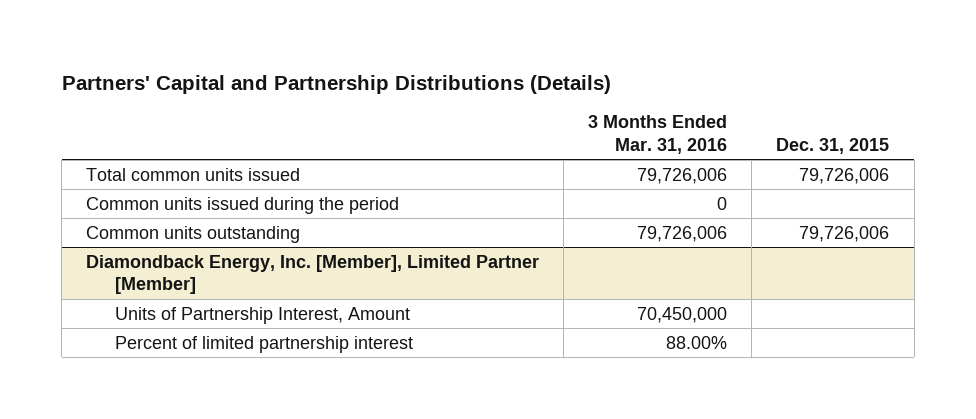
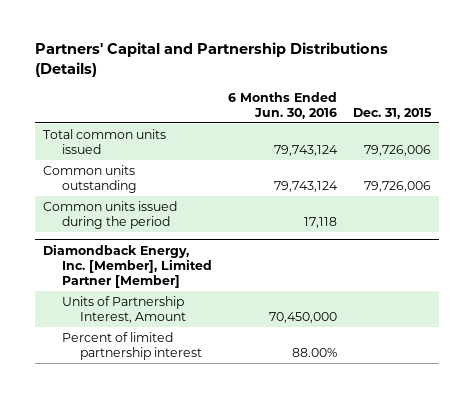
- | 3 Months Ended Mar. 31, 2016 | Dec. 31, 2015
+ | 6 Months Ended Jun. 30, 2016 | Dec. 31, 2015
moved down: Common units issued during the period | 17,118 |

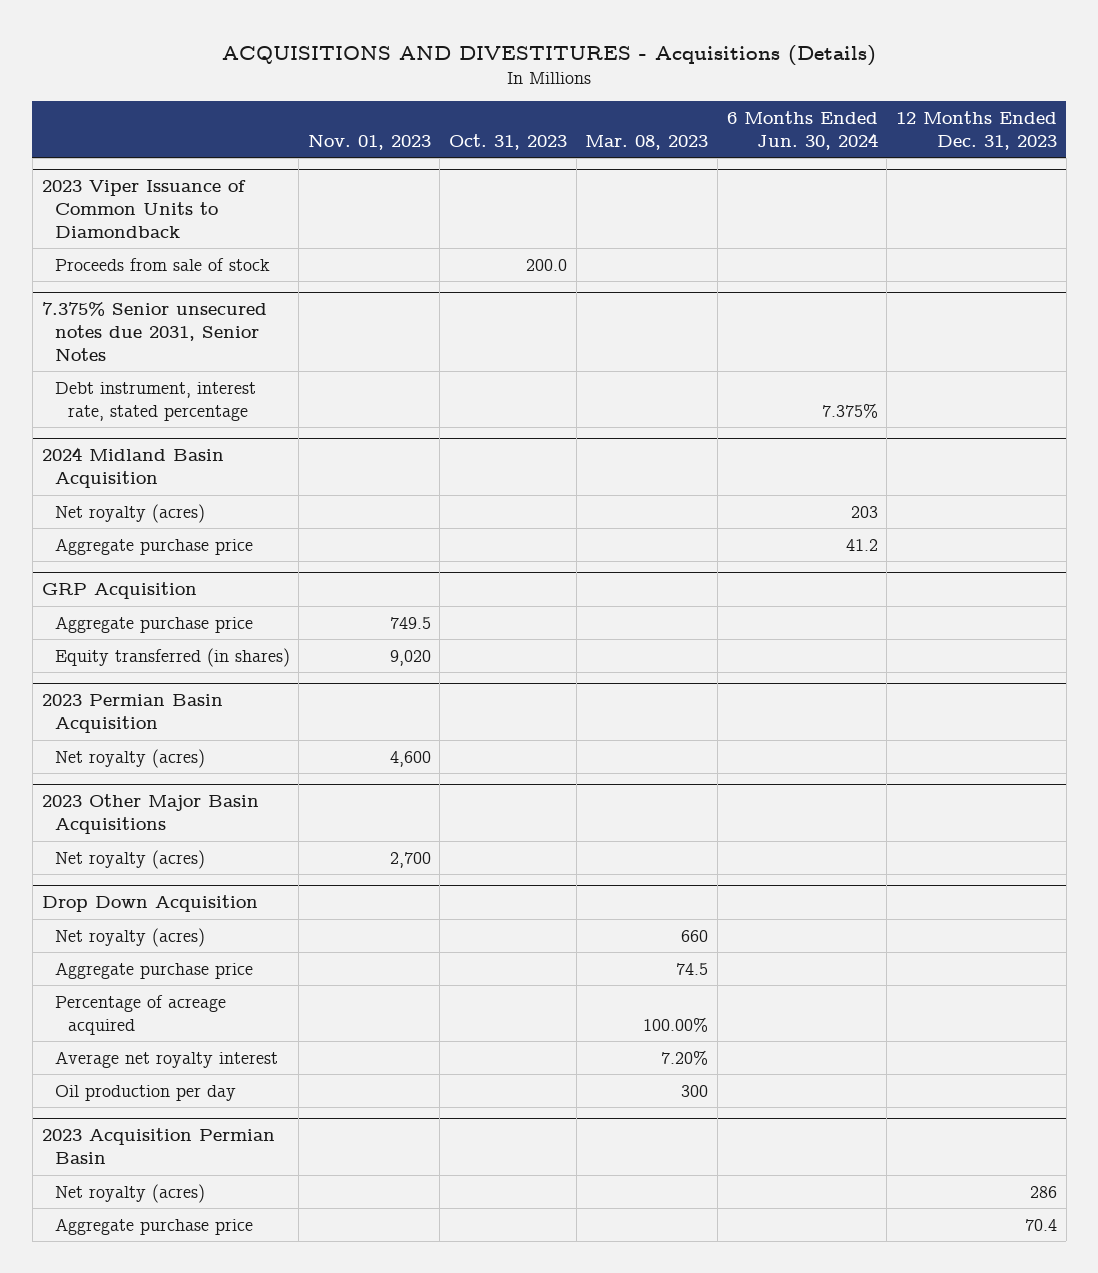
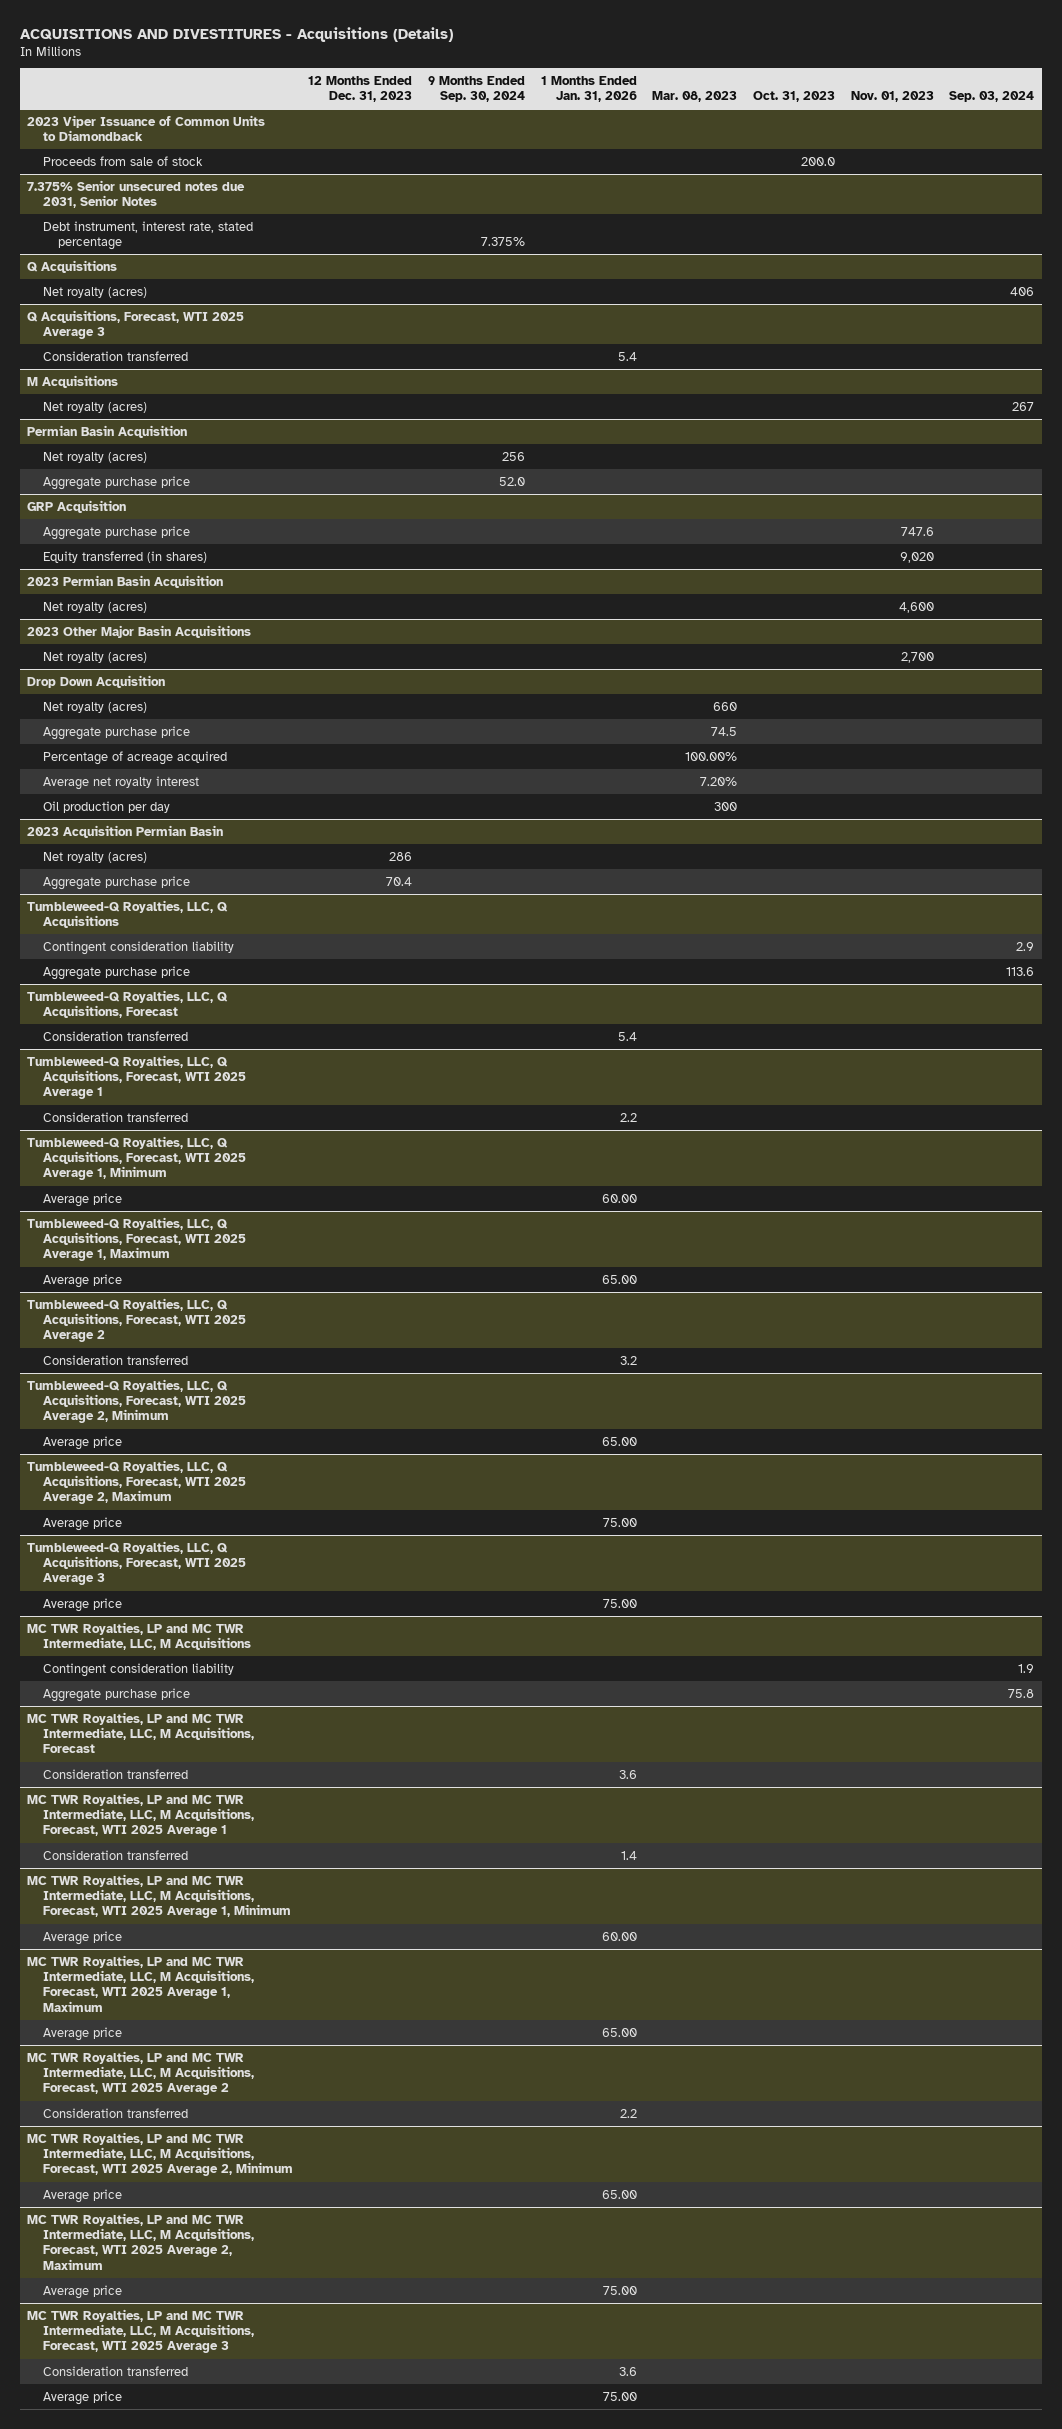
- | Nov. 01, 2023 | Oct. 31, 2023 | Mar. 08, 2023 | 6 Months Ended Jun. 30, 2024 | 12 Months Ended Dec. 31, 2023
+ | 12 Months Ended Dec. 31, 2023 | 9 Months Ended Sep. 30, 2024 | 1 Months Ended Jan. 31, 2026 | Mar. 08, 2023 | Oct. 31, 2023 | Nov. 01, 2023 | Sep. 03, 2024
- 2024 Midland Basin Acquisition
- Net royalty (acres) | | | | 203 |
- Aggregate purchase price | | | | 41.2 |
+ Q Acquisitions
+ Net royalty (acres) | | | | | | | 406
+ Q Acquisitions, Forecast, WTI 2025 Average 3
+ Consideration transferred | | | 5.4 | | | |
+ M Acquisitions
+ Net royalty (acres) | | | | | | | 267
+ Permian Basin Acquisition
+ Net royalty (acres) | | 256 | | | | |
+ Aggregate purchase price | | 52.0 | | | | |
@ GRP Acquisition
- Aggregate purchase price | 749.5 | | | |
+ Aggregate purchase price | | | | | | 747.6 |
+ Tumbleweed-Q Royalties, LLC, Q Acquisitions
+ Contingent consideration liability | | | | | | | 2.9
+ Aggregate purchase price | | | | | | | 113.6
+ Tumbleweed-Q Royalties, LLC, Q Acquisitions, Forecast
+ Consideration transferred | | | 5.4 | | | |
+ Tumbleweed-Q Royalties, LLC, Q Acquisitions, Forecast, WTI 2025 Average 1
+ Consideration transferred | | | 2.2 | | | |
+ Tumbleweed-Q Royalties, LLC, Q Acquisitions, Forecast, WTI 2025 Average 1, Minimum
+ Average price | | | 60.00 | | | |
+ Tumbleweed-Q Royalties, LLC, Q Acquisitions, Forecast, WTI 2025 Average 1, Maximum
+ Average price | | | 65.00 | | | |
+ Tumbleweed-Q Royalties, LLC, Q Acquisitions, Forecast, WTI 2025 Average 2
+ Consideration transferred | | | 3.2 | | | |
+ Tumbleweed-Q Royalties, LLC, Q Acquisitions, Forecast, WTI 2025 Average 2, Minimum
+ Average price | | | 65.00 | | | |
+ Tumbleweed-Q Royalties, LLC, Q Acquisitions, Forecast, WTI 2025 Average 2, Maximum
+ Average price | | | 75.00 | | | |
+ Tumbleweed-Q Royalties, LLC, Q Acquisitions, Forecast, WTI 2025 Average 3
+ Average price | | | 75.00 | | | |
+ MC TWR Royalties, LP and MC TWR Intermediate, LLC, M Acquisitions
+ Contingent consideration liability | | | | | | | 1.9
+ Aggregate purchase price | | | | | | | 75.8
+ MC TWR Royalties, LP and MC TWR Intermediate, LLC, M Acquisitions, Forecast
+ Consideration transferred | | | 3.6 | | | |
+ MC TWR Royalties, LP and MC TWR Intermediate, LLC, M Acquisitions, Forecast, WTI 2025 Average 1
+ Consideration transferred | | | 1.4 | | | |
+ MC TWR Royalties, LP and MC TWR Intermediate, LLC, M Acquisitions, Forecast, WTI 2025 Average 1, Minimum
+ Average price | | | 60.00 | | | |
+ MC TWR Royalties, LP and MC TWR Intermediate, LLC, M Acquisitions, Forecast, WTI 2025 Average 1, Maximum
+ Average price | | | 65.00 | | | |
+ MC TWR Royalties, LP and MC TWR Intermediate, LLC, M Acquisitions, Forecast, WTI 2025 Average 2
+ Consideration transferred | | | 2.2 | | | |
+ MC TWR Royalties, LP and MC TWR Intermediate, LLC, M Acquisitions, Forecast, WTI 2025 Average 2, Minimum
+ Average price | | | 65.00 | | | |
+ MC TWR Royalties, LP and MC TWR Intermediate, LLC, M Acquisitions, Forecast, WTI 2025 Average 2, Maximum
+ Average price | | | 75.00 | | | |
+ MC TWR Royalties, LP and MC TWR Intermediate, LLC, M Acquisitions, Forecast, WTI 2025 Average 3
+ Consideration transferred | | | 3.6 | | | |
+ Average price | | | 75.00 | | | |

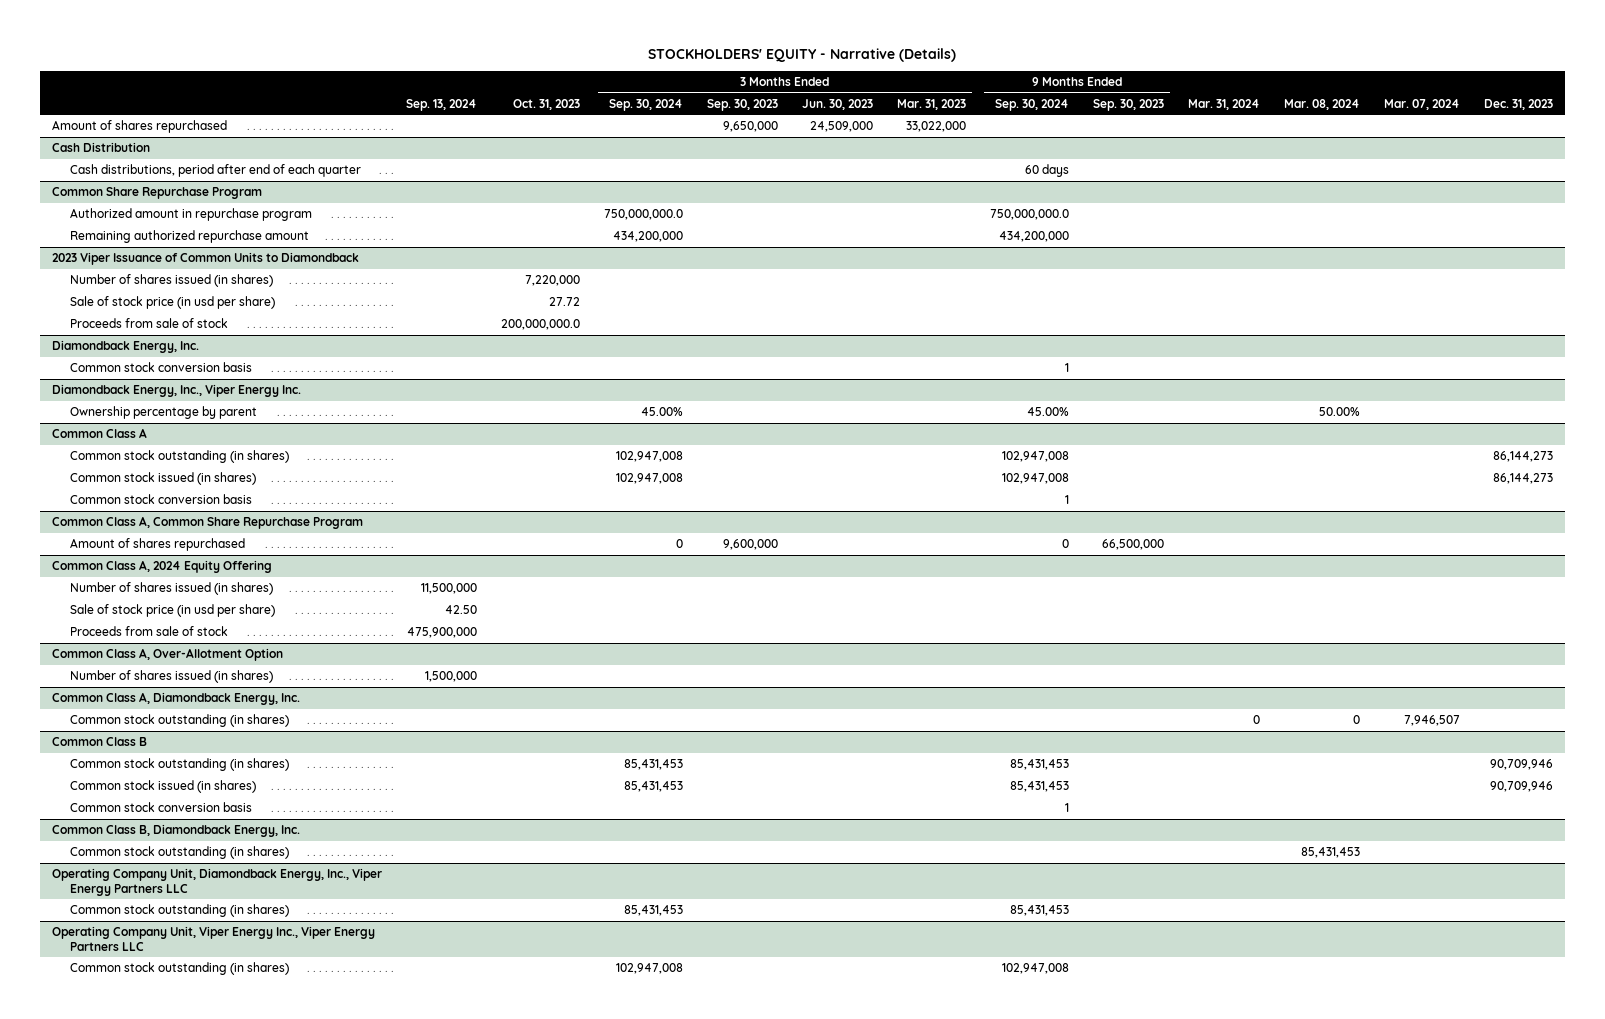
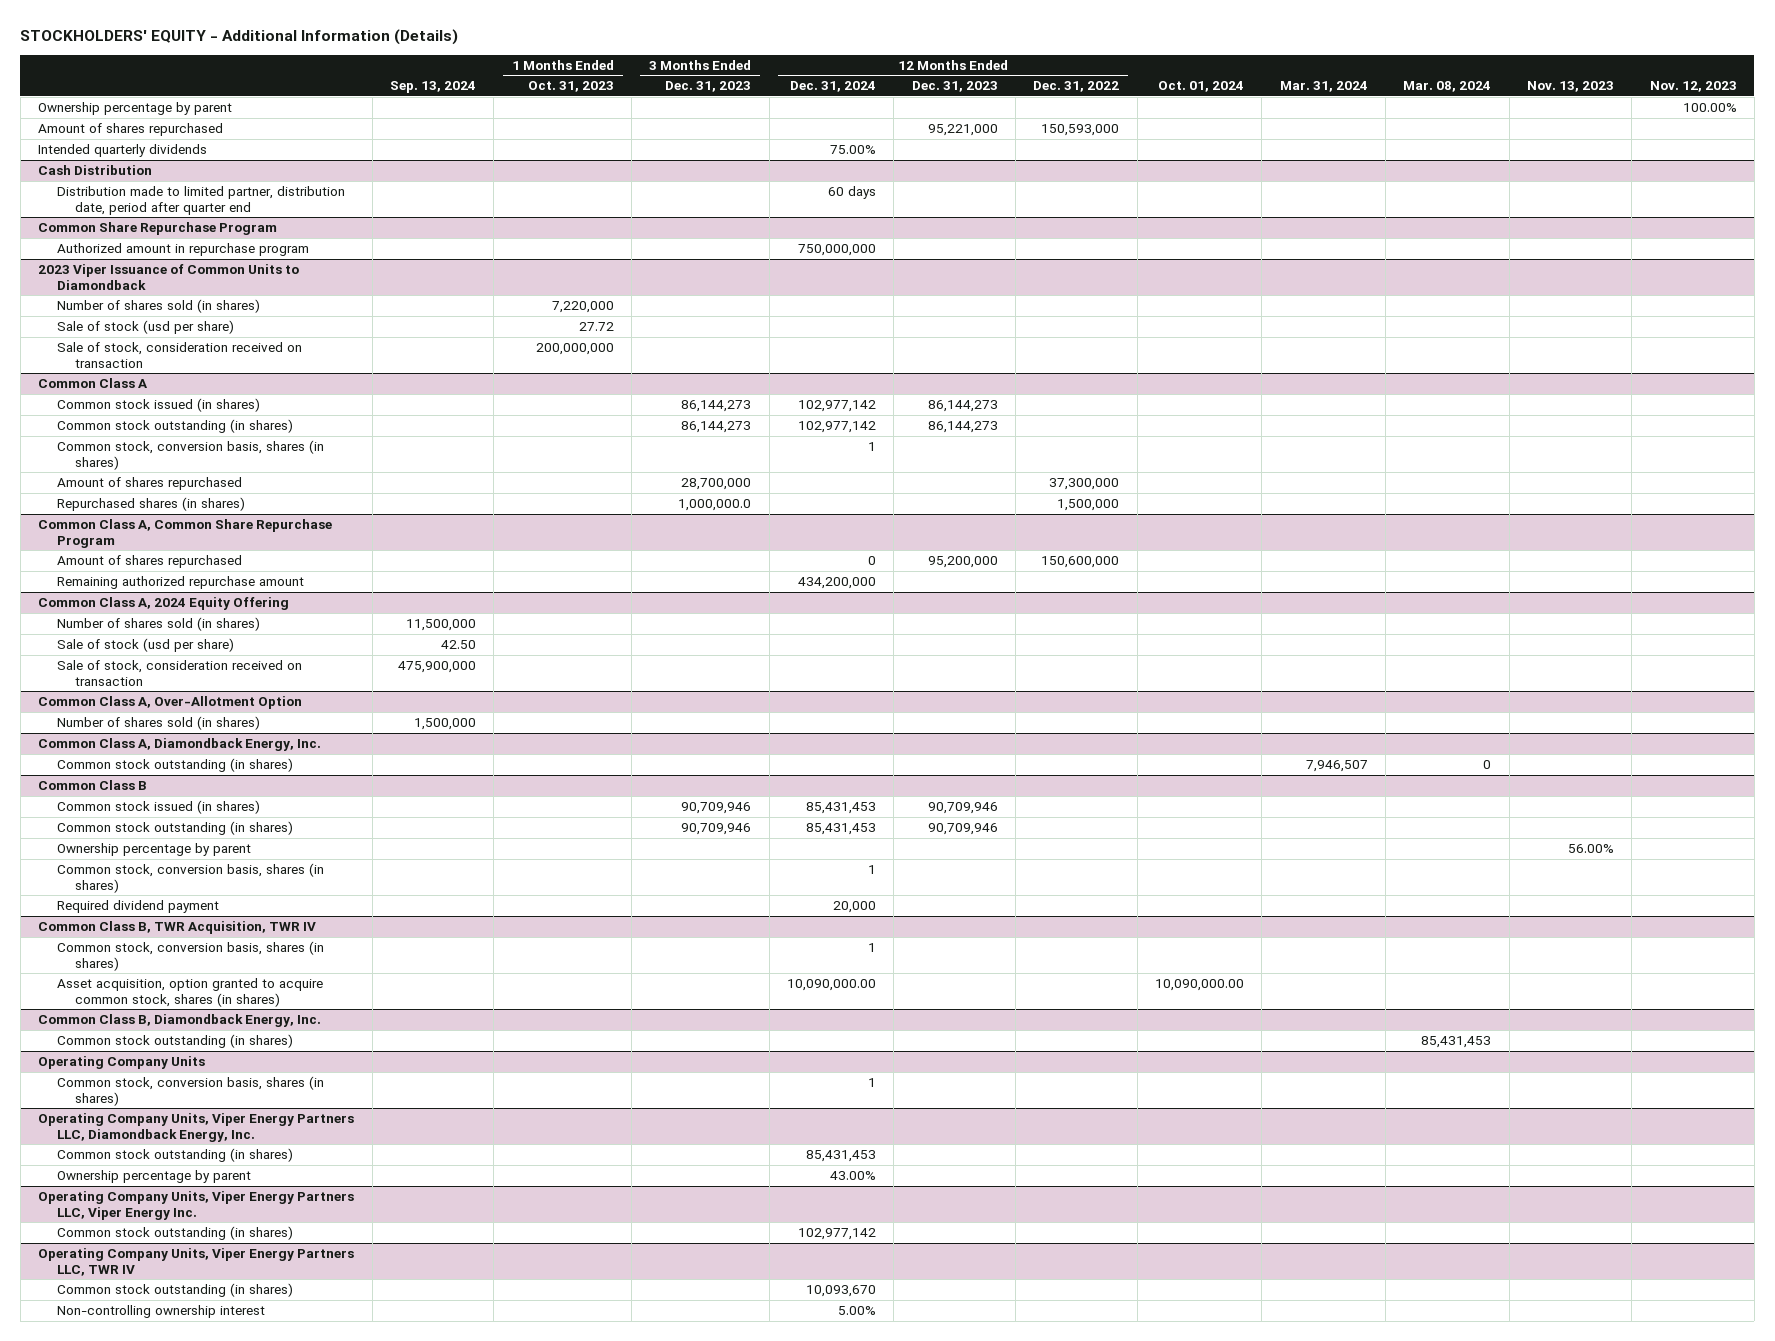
- STOCKHOLDERS' EQUITY - Narrative (Details)
+ STOCKHOLDERS' EQUITY - Additional Information (Details)
- | Sep. 13, 2024 | Oct. 31, 2023 | 3 Months Ended Sep. 30, 2024 | 3 Months Ended Sep. 30, 2023 | 3 Months Ended Jun. 30, 2023 | 3 Months Ended Mar. 31, 2023 | 9 Months Ended Sep. 30, 2024 | 9 Months Ended Sep. 30, 2023 | Mar. 31, 2024 | Mar. 08, 2024 | Mar. 07, 2024 | Dec. 31, 2023
+ | Sep. 13, 2024 | 1 Months Ended Oct. 31, 2023 | 3 Months Ended Dec. 31, 2023 | 12 Months Ended Dec. 31, 2024 | 12 Months Ended Dec. 31, 2023 | 12 Months Ended Dec. 31, 2022 | Oct. 01, 2024 | Mar. 31, 2024 | Mar. 08, 2024 | Nov. 13, 2023 | Nov. 12, 2023
+ Ownership percentage by parent | | | | | | | | | | | 100.00%
+ Intended quarterly dividends | | | | 75.00% | | | | | | |
@ Cash Distribution
- Cash distributions, period after end of each quarter | | | | | | | 60 days | | | | |
+ Distribution made to limited partner, distribution date, period after quarter end | | | | 60 days | | | | | | |
@ Common Share Repurchase Program
- Remaining authorized repurchase amount | | | 434,200,000 | | | | 434,200,000 | | | | |
@ 2023 Viper Issuance of Common Units to Diamondback
- Number of shares issued (in shares) | | 7,220,000 | | | | | | | | | |
- Sale of stock price (in usd per share) | | 27.72 | | | | | | | | | |
- Proceeds from sale of stock | | 200,000,000.0 | | | | | | | | | |
- Diamondback Energy, Inc.
- Common stock conversion basis | | | | | | | 1 | | | | |
- Diamondback Energy, Inc., Viper Energy Inc.
- Ownership percentage by parent | | | 45.00% | | | | 45.00% | | | 50.00% | |
@ 2023 Viper Issuance of Common Units to Diamondback
+ Number of shares sold (in shares) | | 7,220,000 | | | | | | | | |
+ Sale of stock (usd per share) | | 27.72 | | | | | | | | |
+ Sale of stock, consideration received on transaction | | 200,000,000 | | | | | | | | |
@ Common Class A
- Common stock conversion basis | | | | | | | 1 | | | | |
moved down: Common stock outstanding (in shares) | | | 86,144,273 | 102,977,142 | 86,144,273 | | | | | |
+ Common stock, conversion basis, shares (in shares) | | | | 1 | | | | | | |
+ Amount of shares repurchased | | | 28,700,000 | | | 37,300,000 | | | | |
+ Repurchased shares (in shares) | | | 1,000,000.0 | | | 1,500,000 | | | | |
@ Common Class A, Common Share Repurchase Program
+ Remaining authorized repurchase amount | | | | 434,200,000 | | | | | | |
@ Common Class A, 2024 Equity Offering
- Number of shares issued (in shares) | 11,500,000 | | | | | | | | | | |
- Sale of stock price (in usd per share) | 42.50 | | | | | | | | | | |
- Proceeds from sale of stock | 475,900,000 | | | | | | | | | | |
+ Number of shares sold (in shares) | 11,500,000 | | | | | | | | | |
+ Sale of stock (usd per share) | 42.50 | | | | | | | | | |
+ Sale of stock, consideration received on transaction | 475,900,000 | | | | | | | | | |
@ Common Class A, Over-Allotment Option
- Number of shares issued (in shares) | 1,500,000 | | | | | | | | | | |
+ Number of shares sold (in shares) | 1,500,000 | | | | | | | | | |
@ Common Class A, Diamondback Energy, Inc.
- Common stock outstanding (in shares) | | | | | | | | | 0 | 0 | 7,946,507 |
+ Common stock outstanding (in shares) | | | | | | | | 7,946,507 | 0 | |
@ Common Class B
- Common stock conversion basis | | | | | | | 1 | | | | |
moved down: Common stock outstanding (in shares) | | | 90,709,946 | 85,431,453 | 90,709,946 | | | | | |
+ Ownership percentage by parent | | | | | | | | | | 56.00% |
+ Common stock, conversion basis, shares (in shares) | | | | 1 | | | | | | |
+ Required dividend payment | | | | 20,000 | | | | | | |
+ Common Class B, TWR Acquisition, TWR IV
+ Common stock, conversion basis, shares (in shares) | | | | 1 | | | | | | |
+ Asset acquisition, option granted to acquire common stock, shares (in shares) | | | | 10,090,000.00 | | | 10,090,000.00 | | | |
- Operating Company Unit, Diamondback Energy, Inc., Viper Energy Partners LLC
+ Operating Company Units
+ Common stock, conversion basis, shares (in shares) | | | | 1 | | | | | | |
+ Operating Company Units, Viper Energy Partners LLC, Diamondback Energy, Inc.
- Operating Company Unit, Viper Energy Inc., Viper Energy Partners LLC
+ Ownership percentage by parent | | | | 43.00% | | | | | | |
+ Operating Company Units, Viper Energy Partners LLC, Viper Energy Inc.
+ Operating Company Units, Viper Energy Partners LLC, TWR IV
+ Common stock outstanding (in shares) | | | | 10,093,670 | | | | | | |
+ Non-controlling ownership interest | | | | 5.00% | | | | | | |

